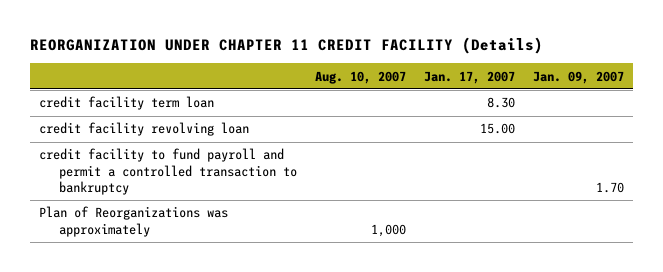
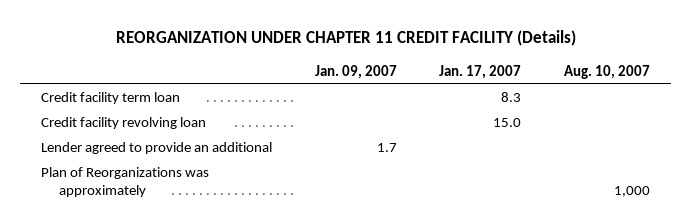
- | Aug. 10, 2007 | Jan. 17, 2007 | Jan. 09, 2007
+ | Jan. 09, 2007 | Jan. 17, 2007 | Aug. 10, 2007
- credit facility term loan | | 8.30 |
- credit facility revolving loan | | 15.00 |
- credit facility to fund payroll and permit a controlled transaction to bankruptcy | | | 1.70
+ Credit facility term loan | | 8.3 |
+ Credit facility revolving loan | | 15.0 |
+ Lender agreed to provide an additional | 1.7 | |

